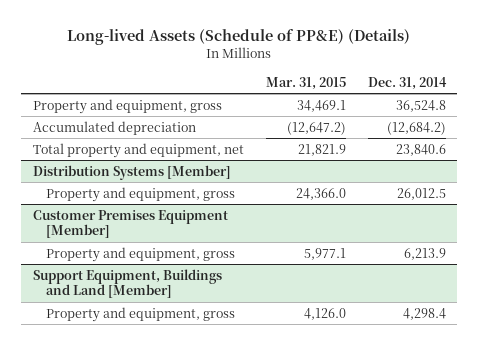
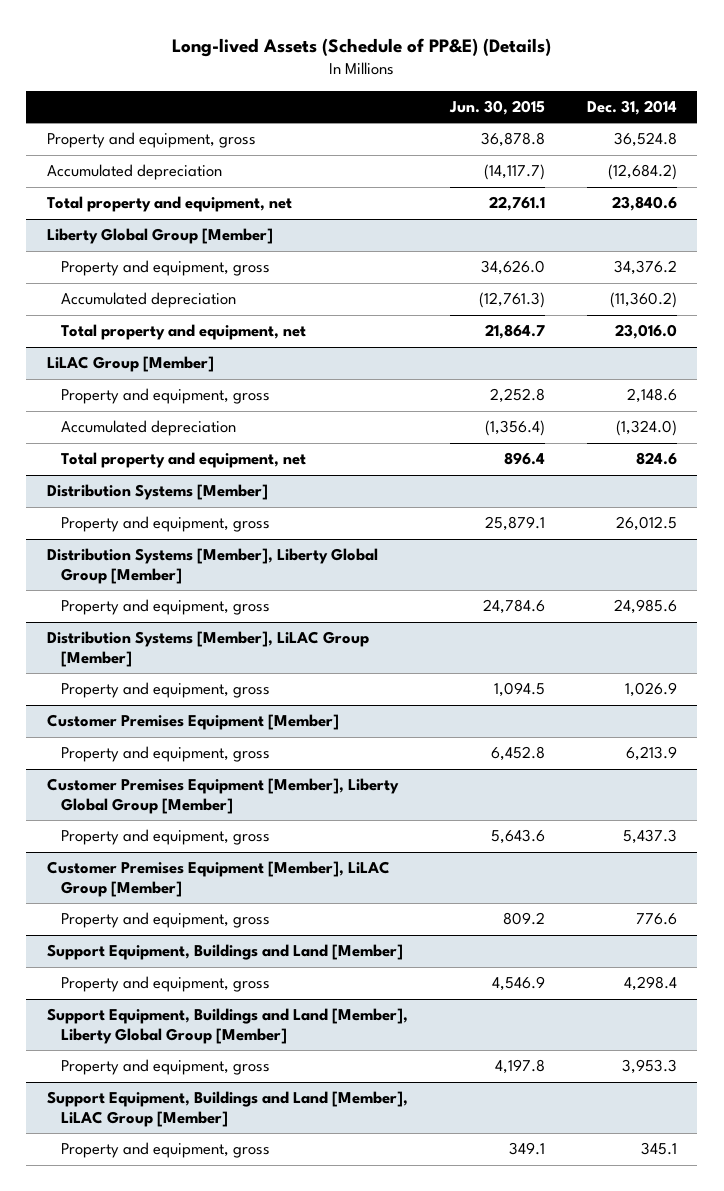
- | Mar. 31, 2015 | Dec. 31, 2014
+ | Jun. 30, 2015 | Dec. 31, 2014
+ Liberty Global Group [Member]
+ Property and equipment, gross | 34,626.0 | 34,376.2
+ Accumulated depreciation | (12,761.3) | (11,360.2)
+ Total property and equipment, net | 21,864.7 | 23,016.0
+ LiLAC Group [Member]
+ Property and equipment, gross | 2,252.8 | 2,148.6
+ Accumulated depreciation | (1,356.4) | (1,324.0)
+ Total property and equipment, net | 896.4 | 824.6
+ Distribution Systems [Member], Liberty Global Group [Member]
+ Property and equipment, gross | 24,784.6 | 24,985.6
+ Distribution Systems [Member], LiLAC Group [Member]
+ Property and equipment, gross | 1,094.5 | 1,026.9
+ Customer Premises Equipment [Member], Liberty Global Group [Member]
+ Property and equipment, gross | 5,643.6 | 5,437.3
+ Customer Premises Equipment [Member], LiLAC Group [Member]
+ Property and equipment, gross | 809.2 | 776.6
+ Support Equipment, Buildings and Land [Member], Liberty Global Group [Member]
+ Property and equipment, gross | 4,197.8 | 3,953.3
+ Support Equipment, Buildings and Land [Member], LiLAC Group [Member]
+ Property and equipment, gross | 349.1 | 345.1

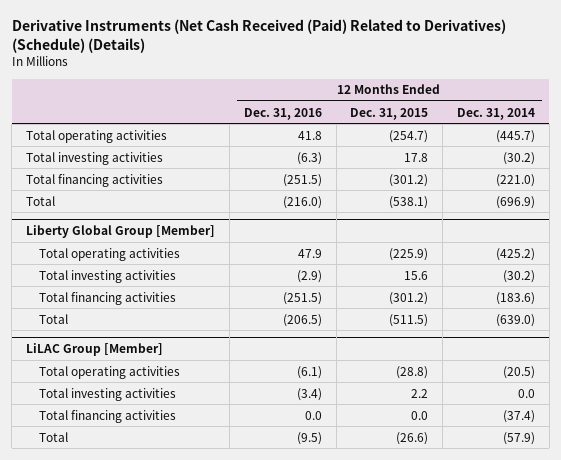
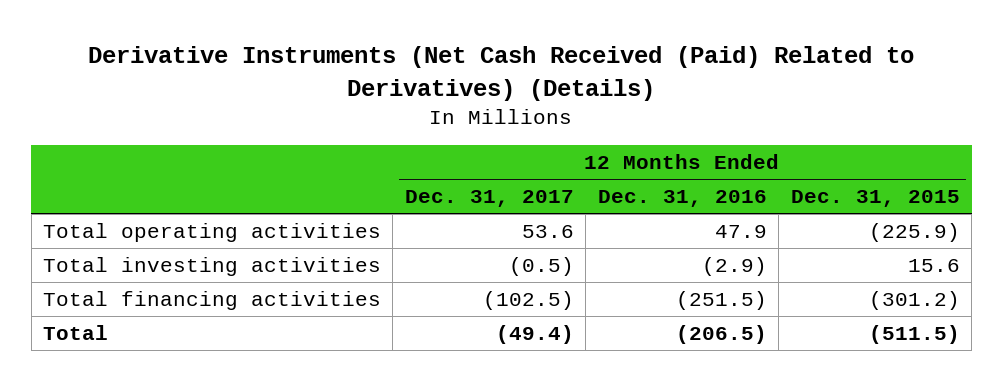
- Derivative Instruments (Net Cash Received (Paid) Related to Derivatives) (Schedule) (Details)
+ Derivative Instruments (Net Cash Received (Paid) Related to Derivatives) (Details)
- | 12 Months Ended Dec. 31, 2016 | 12 Months Ended Dec. 31, 2015 | 12 Months Ended Dec. 31, 2014
+ | 12 Months Ended Dec. 31, 2017 | 12 Months Ended Dec. 31, 2016 | 12 Months Ended Dec. 31, 2015
- Total operating activities | 41.8 | (254.7) | (445.7)
- Total investing activities | (6.3) | 17.8 | (30.2)
- Total financing activities | (251.5) | (301.2) | (221.0)
- Total | (216.0) | (538.1) | (696.9)
- Liberty Global Group [Member]
- LiLAC Group [Member]
- Total operating activities | (6.1) | (28.8) | (20.5)
- Total investing activities | (3.4) | 2.2 | 0.0
- Total financing activities | 0.0 | 0.0 | (37.4)
- Total | (9.5) | (26.6) | (57.9)

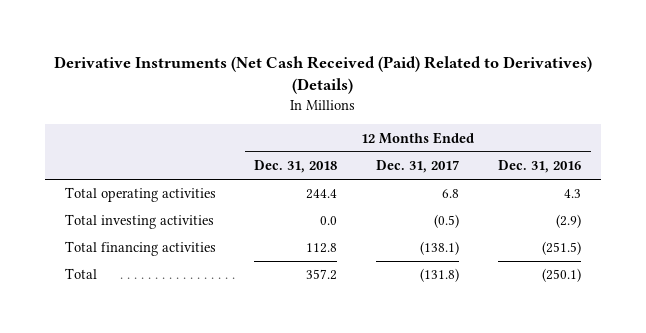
- | 12 Months Ended Dec. 31, 2017 | 12 Months Ended Dec. 31, 2016 | 12 Months Ended Dec. 31, 2015
+ | 12 Months Ended Dec. 31, 2018 | 12 Months Ended Dec. 31, 2017 | 12 Months Ended Dec. 31, 2016
- Total operating activities | 53.6 | 47.9 | (225.9)
+ Total operating activities | 244.4 | 6.8 | 4.3
- Total financing activities | (102.5) | (251.5) | (301.2)
- Total | (49.4) | (206.5) | (511.5)
+ Total financing activities | 112.8 | (138.1) | (251.5)
+ Total | 357.2 | (131.8) | (250.1)

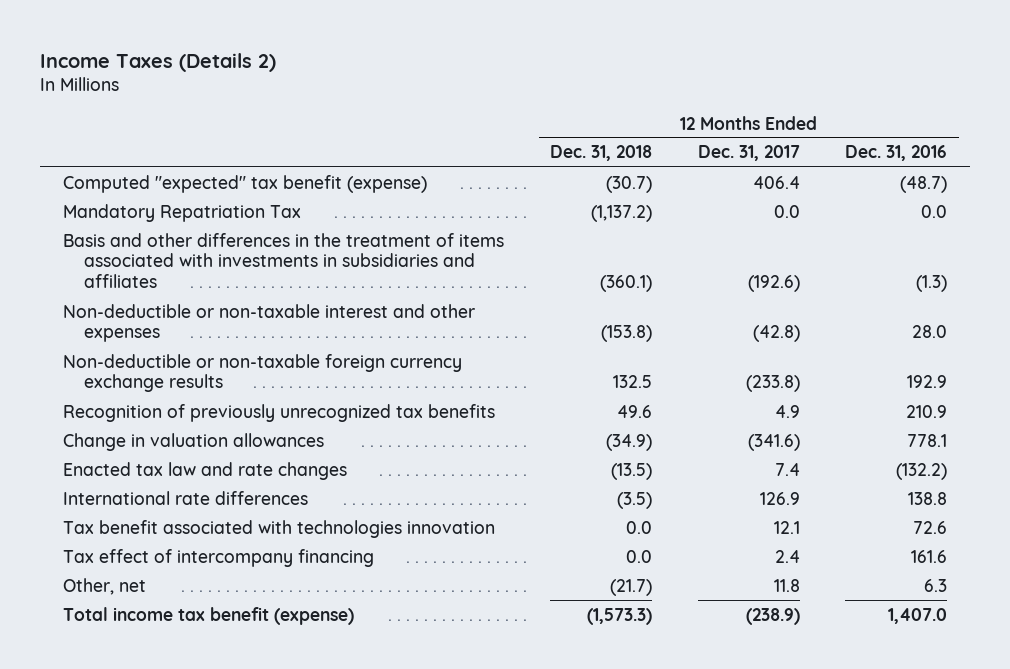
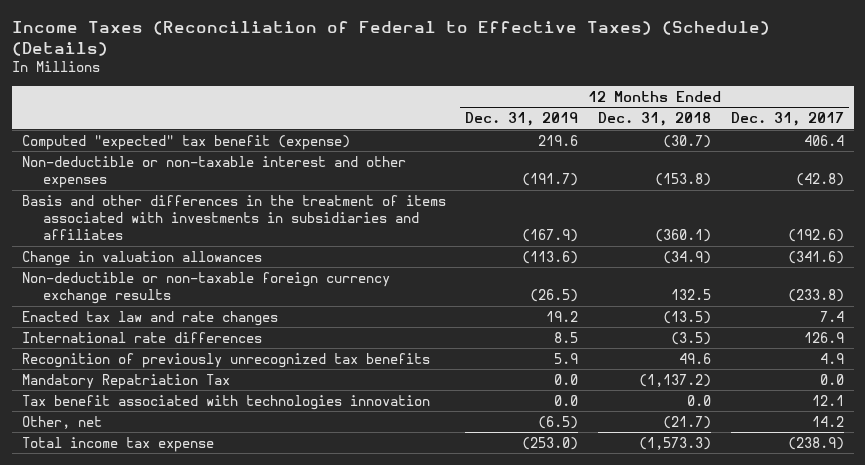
- Income Taxes (Details 2)
+ Income Taxes (Reconciliation of Federal to Effective Taxes) (Schedule) (Details)
- | 12 Months Ended Dec. 31, 2018 | 12 Months Ended Dec. 31, 2017 | 12 Months Ended Dec. 31, 2016
+ | 12 Months Ended Dec. 31, 2019 | 12 Months Ended Dec. 31, 2018 | 12 Months Ended Dec. 31, 2017
moved down: Basis and other differences in the treatment of items associated with investments in subsidiaries and affiliates | (167.9) | (360.1) | (192.6)
moved down: Non-deductible or non-taxable foreign currency exchange results | (26.5) | 132.5 | (233.8)
moved down: Recognition of previously unrecognized tax benefits | 5.9 | 49.6 | 4.9
moved down: Mandatory Repatriation Tax | 0.0 | (1,137.2) | 0.0
- Tax effect of intercompany financing | 0.0 | 2.4 | 161.6
- Other, net | (21.7) | 11.8 | 6.3
- Total income tax benefit (expense) | (1,573.3) | (238.9) | 1,407.0
+ Other, net | (6.5) | (21.7) | 14.2
+ Total income tax expense | (253.0) | (1,573.3) | (238.9)

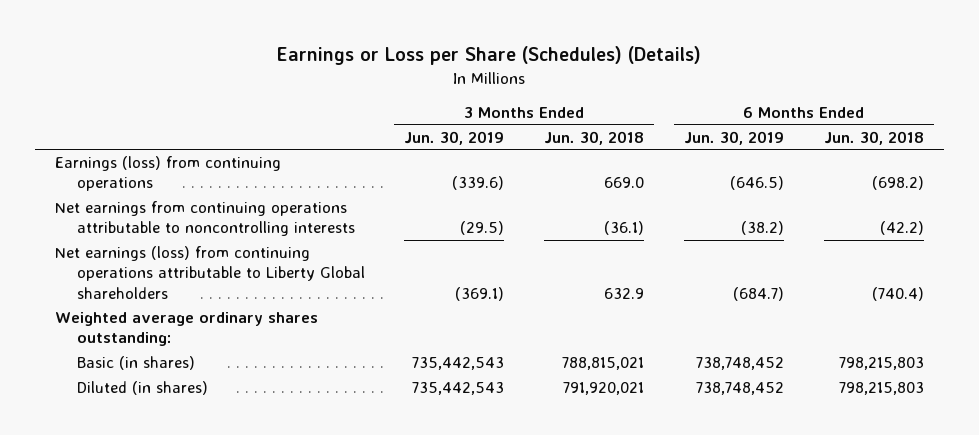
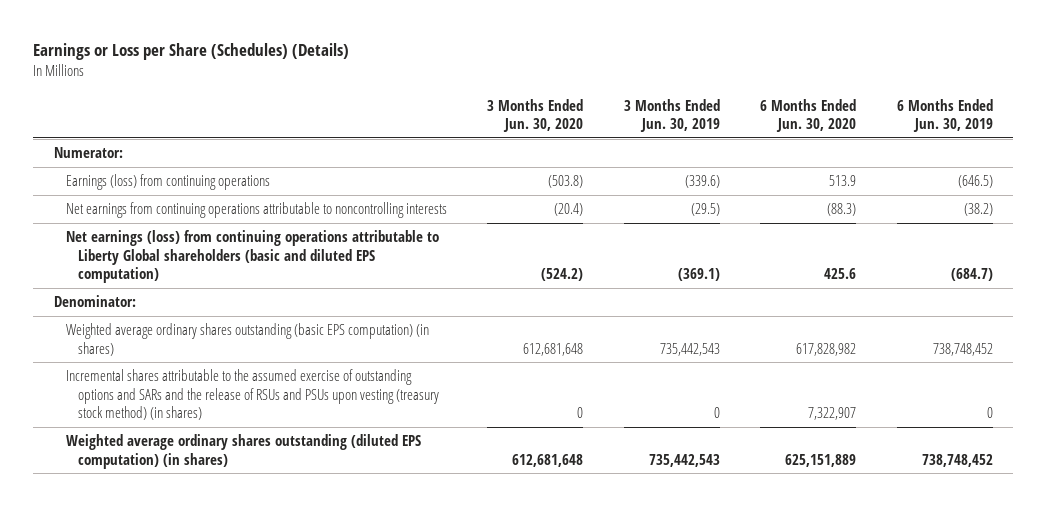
- | 3 Months Ended Jun. 30, 2019 | 3 Months Ended Jun. 30, 2018 | 6 Months Ended Jun. 30, 2019 | 6 Months Ended Jun. 30, 2018
+ | 3 Months Ended Jun. 30, 2020 | 3 Months Ended Jun. 30, 2019 | 6 Months Ended Jun. 30, 2020 | 6 Months Ended Jun. 30, 2019
+ Numerator:
- Net earnings (loss) from continuing operations attributable to Liberty Global shareholders | (369.1) | 632.9 | (684.7) | (740.4)
- Weighted average ordinary shares outstanding:
- Basic (in shares) | 735,442,543 | 788,815,021 | 738,748,452 | 798,215,803
- Diluted (in shares) | 735,442,543 | 791,920,021 | 738,748,452 | 798,215,803
+ Net earnings (loss) from continuing operations attributable to Liberty Global shareholders (basic and diluted EPS computation) | (524.2) | (369.1) | 425.6 | (684.7)
+ Denominator:
+ Weighted average ordinary shares outstanding (basic EPS computation) (in shares) | 612,681,648 | 735,442,543 | 617,828,982 | 738,748,452
+ Incremental shares attributable to the assumed exercise of outstanding options and SARs and the release of RSUs and PSUs upon vesting (treasury stock method) (in shares) | 0 | 0 | 7,322,907 | 0
+ Weighted average ordinary shares outstanding (diluted EPS computation) (in shares) | 612,681,648 | 735,442,543 | 625,151,889 | 738,748,452

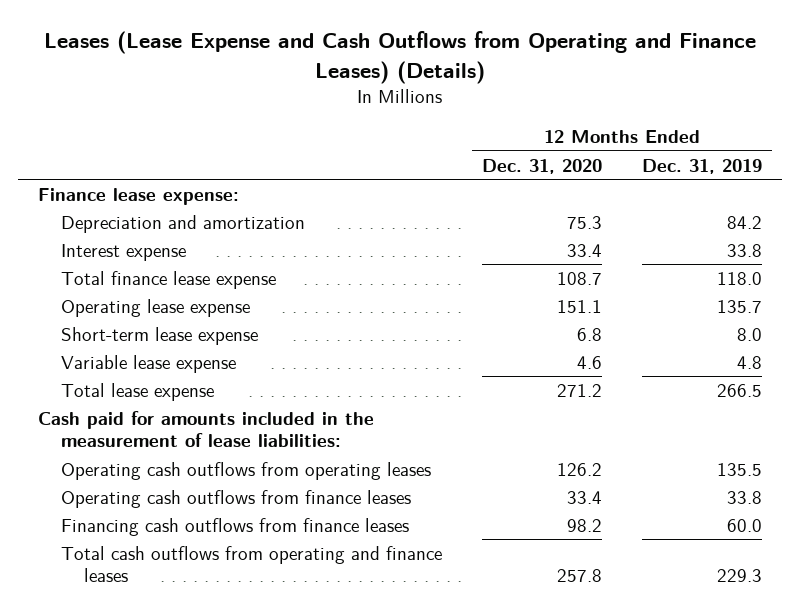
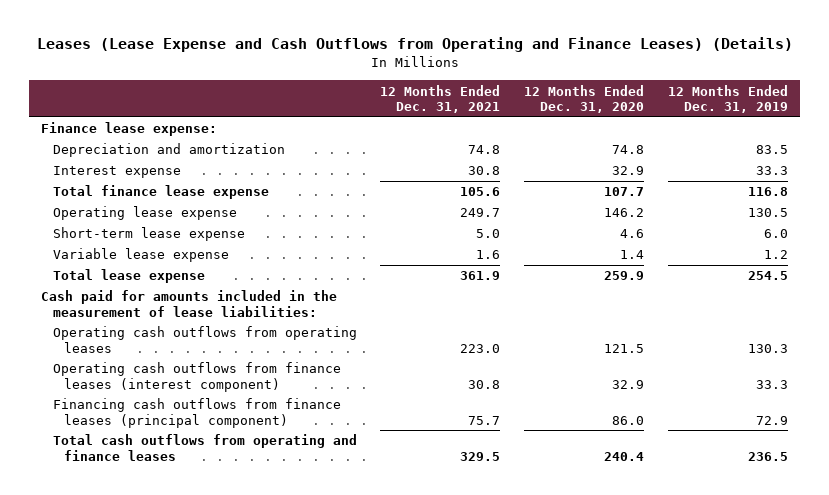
- | 12 Months Ended Dec. 31, 2020 | 12 Months Ended Dec. 31, 2019
+ | 12 Months Ended Dec. 31, 2021 | 12 Months Ended Dec. 31, 2020 | 12 Months Ended Dec. 31, 2019
- Depreciation and amortization | 75.3 | 84.2
- Interest expense | 33.4 | 33.8
- Total finance lease expense | 108.7 | 118.0
- Operating lease expense | 151.1 | 135.7
- Short-term lease expense | 6.8 | 8.0
- Variable lease expense | 4.6 | 4.8
- Total lease expense | 271.2 | 266.5
+ Depreciation and amortization | 74.8 | 74.8 | 83.5
+ Interest expense | 30.8 | 32.9 | 33.3
+ Total finance lease expense | 105.6 | 107.7 | 116.8
+ Operating lease expense | 249.7 | 146.2 | 130.5
+ Short-term lease expense | 5.0 | 4.6 | 6.0
+ Variable lease expense | 1.6 | 1.4 | 1.2
+ Total lease expense | 361.9 | 259.9 | 254.5
- Operating cash outflows from operating leases | 126.2 | 135.5
- Operating cash outflows from finance leases | 33.4 | 33.8
- Financing cash outflows from finance leases | 98.2 | 60.0
- Total cash outflows from operating and finance leases | 257.8 | 229.3
+ Operating cash outflows from operating leases | 223.0 | 121.5 | 130.3
+ Operating cash outflows from finance leases (interest component) | 30.8 | 32.9 | 33.3
+ Financing cash outflows from finance leases (principal component) | 75.7 | 86.0 | 72.9
+ Total cash outflows from operating and finance leases | 329.5 | 240.4 | 236.5

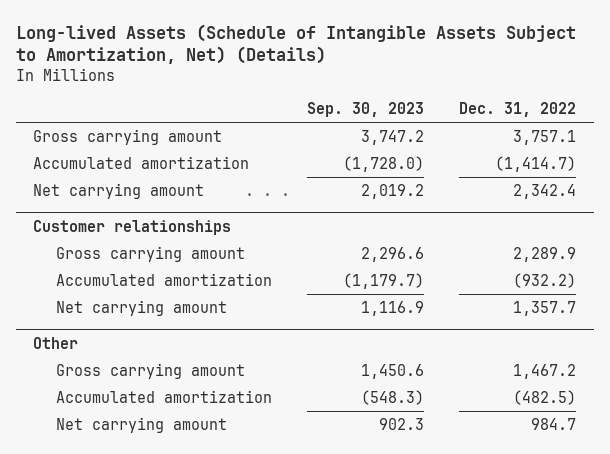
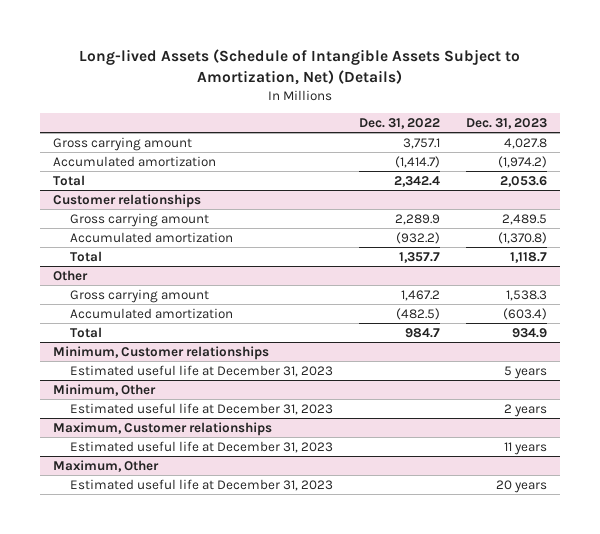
- | Sep. 30, 2023 | Dec. 31, 2022
+ | Dec. 31, 2022 | Dec. 31, 2023
- Net carrying amount | 2,019.2 | 2,342.4
+ Total | 2,342.4 | 2,053.6
@ Customer relationships
- Net carrying amount | 1,116.9 | 1,357.7
+ Total | 1,357.7 | 1,118.7
@ Other
- Net carrying amount | 902.3 | 984.7
+ Total | 984.7 | 934.9
+ Minimum, Customer relationships
+ Estimated useful life at December 31, 2023 | | 5 years
+ Minimum, Other
+ Estimated useful life at December 31, 2023 | | 2 years
+ Maximum, Customer relationships
+ Estimated useful life at December 31, 2023 | | 11 years
+ Maximum, Other
+ Estimated useful life at December 31, 2023 | | 20 years

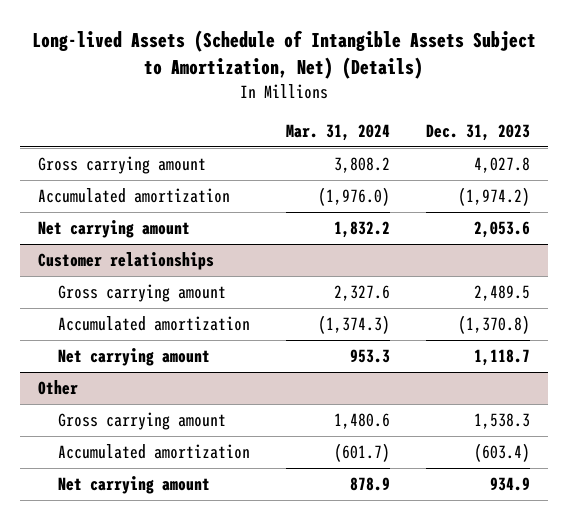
- | Dec. 31, 2022 | Dec. 31, 2023
+ | Mar. 31, 2024 | Dec. 31, 2023
- Total | 2,342.4 | 2,053.6
+ Net carrying amount | 1,832.2 | 2,053.6
@ Customer relationships
- Total | 1,357.7 | 1,118.7
+ Net carrying amount | 953.3 | 1,118.7
@ Other
- Total | 984.7 | 934.9
- Minimum, Customer relationships
- Estimated useful life at December 31, 2023 | | 5 years
- Minimum, Other
- Estimated useful life at December 31, 2023 | | 2 years
- Maximum, Customer relationships
- Estimated useful life at December 31, 2023 | | 11 years
- Maximum, Other
- Estimated useful life at December 31, 2023 | | 20 years
@ Other
+ Net carrying amount | 878.9 | 934.9

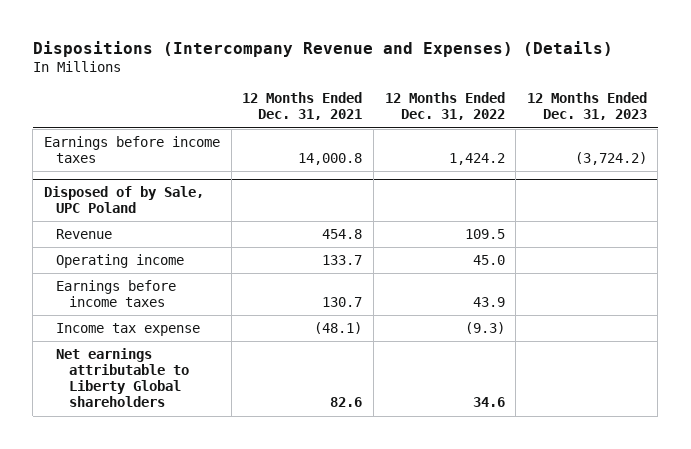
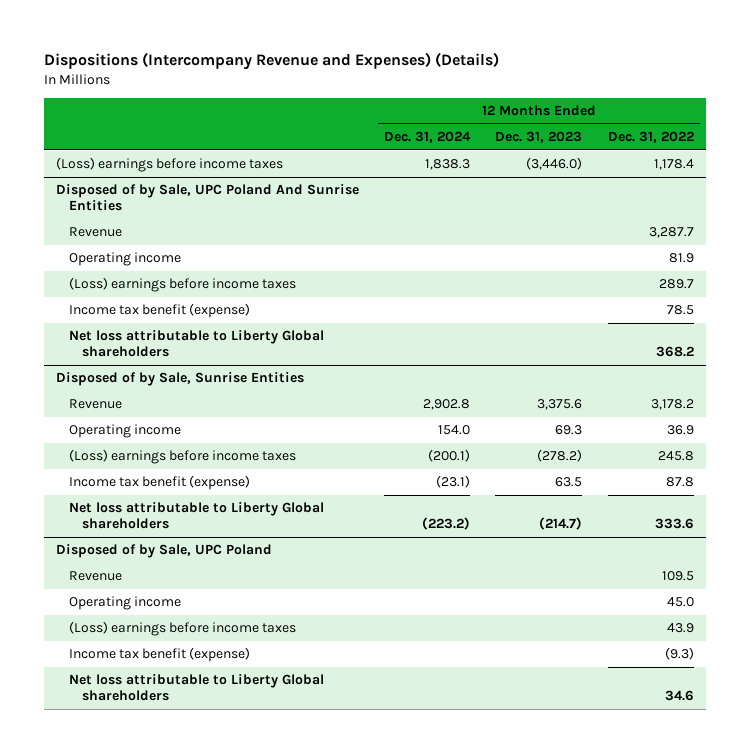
- | 12 Months Ended Dec. 31, 2021 | 12 Months Ended Dec. 31, 2022 | 12 Months Ended Dec. 31, 2023
+ | 12 Months Ended Dec. 31, 2024 | 12 Months Ended Dec. 31, 2023 | 12 Months Ended Dec. 31, 2022
- Earnings before income taxes | 14,000.8 | 1,424.2 | (3,724.2)
+ (Loss) earnings before income taxes | 1,838.3 | (3,446.0) | 1,178.4
+ Disposed of by Sale, UPC Poland And Sunrise Entities
+ Revenue | | | 3,287.7
+ Operating income | | | 81.9
+ (Loss) earnings before income taxes | | | 289.7
+ Income tax benefit (expense) | | | 78.5
+ Net loss attributable to Liberty Global shareholders | | | 368.2
+ Disposed of by Sale, Sunrise Entities
+ Revenue | 2,902.8 | 3,375.6 | 3,178.2
+ Operating income | 154.0 | 69.3 | 36.9
+ (Loss) earnings before income taxes | (200.1) | (278.2) | 245.8
+ Income tax benefit (expense) | (23.1) | 63.5 | 87.8
+ Net loss attributable to Liberty Global shareholders | (223.2) | (214.7) | 333.6
@ Disposed of by Sale, UPC Poland
- Earnings before income taxes | 130.7 | 43.9 |
- Income tax expense | (48.1) | (9.3) |
- Net earnings attributable to Liberty Global shareholders | 82.6 | 34.6 |
+ (Loss) earnings before income taxes | | | 43.9
+ Income tax benefit (expense) | | | (9.3)
+ Net loss attributable to Liberty Global shareholders | | | 34.6

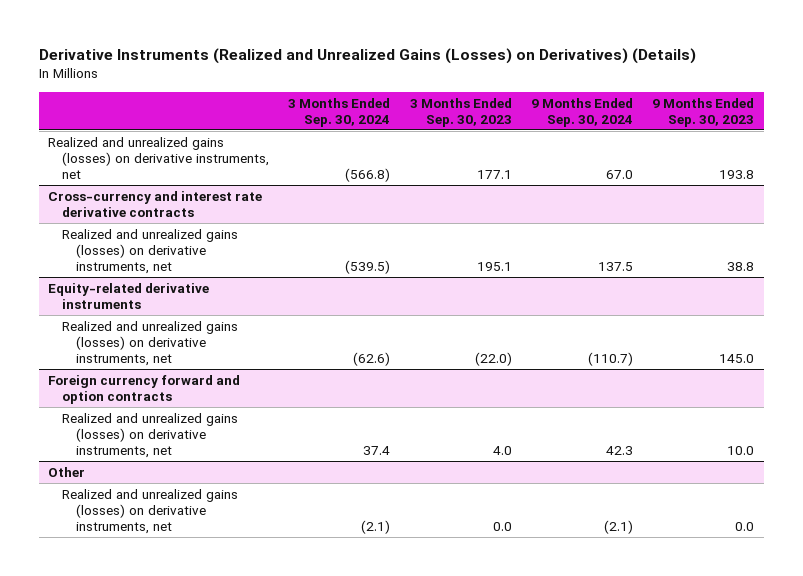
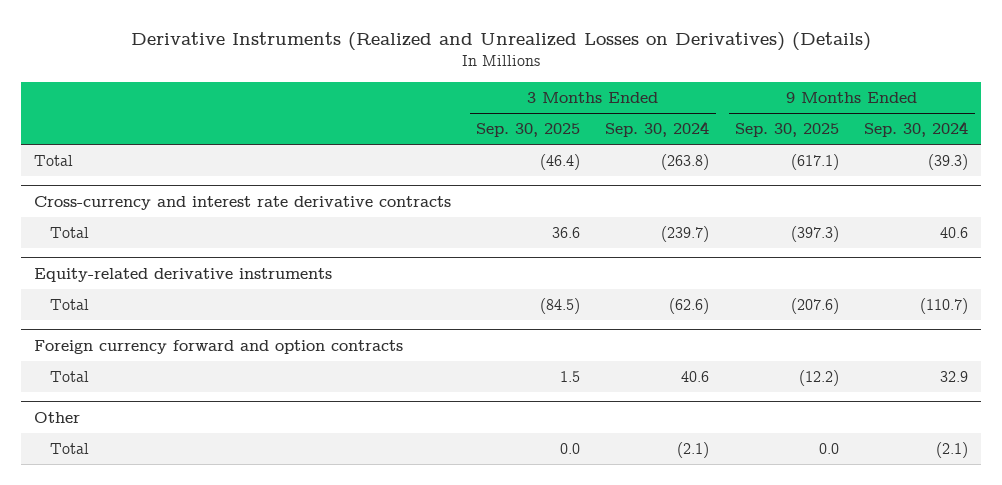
- Derivative Instruments (Realized and Unrealized Gains (Losses) on Derivatives) (Details)
+ Derivative Instruments (Realized and Unrealized Losses on Derivatives) (Details)
- | 3 Months Ended Sep. 30, 2024 | 3 Months Ended Sep. 30, 2023 | 9 Months Ended Sep. 30, 2024 | 9 Months Ended Sep. 30, 2023
+ | 3 Months Ended Sep. 30, 2025 | 3 Months Ended Sep. 30, 2024 | 9 Months Ended Sep. 30, 2025 | 9 Months Ended Sep. 30, 2024
- Realized and unrealized gains (losses) on derivative instruments, net | (566.8) | 177.1 | 67.0 | 193.8
+ Total | (46.4) | (263.8) | (617.1) | (39.3)
@ Cross-currency and interest rate derivative contracts
- Realized and unrealized gains (losses) on derivative instruments, net | (539.5) | 195.1 | 137.5 | 38.8
+ Total | 36.6 | (239.7) | (397.3) | 40.6
@ Equity-related derivative instruments
- Realized and unrealized gains (losses) on derivative instruments, net | (62.6) | (22.0) | (110.7) | 145.0
+ Total | (84.5) | (62.6) | (207.6) | (110.7)
@ Foreign currency forward and option contracts
- Realized and unrealized gains (losses) on derivative instruments, net | 37.4 | 4.0 | 42.3 | 10.0
+ Total | 1.5 | 40.6 | (12.2) | 32.9
@ Other
- Realized and unrealized gains (losses) on derivative instruments, net | (2.1) | 0.0 | (2.1) | 0.0
+ Total | 0.0 | (2.1) | 0.0 | (2.1)

